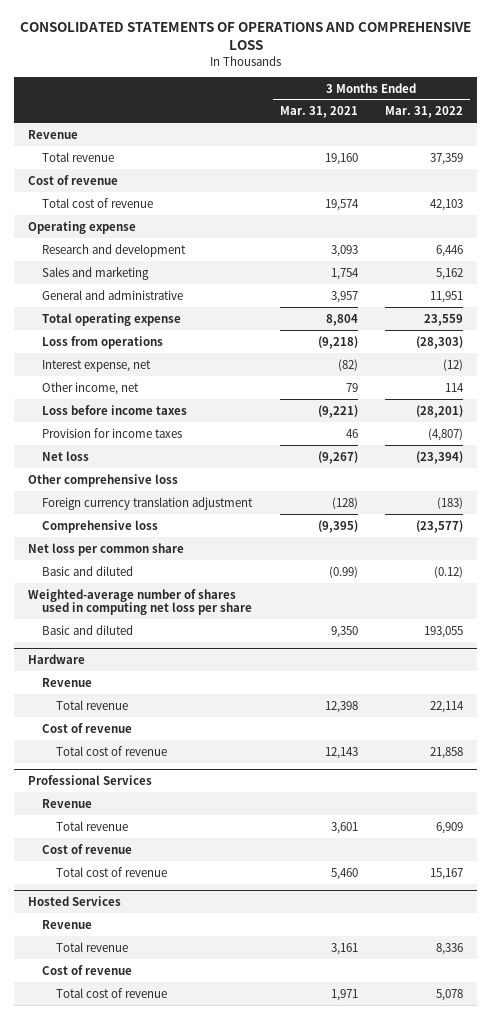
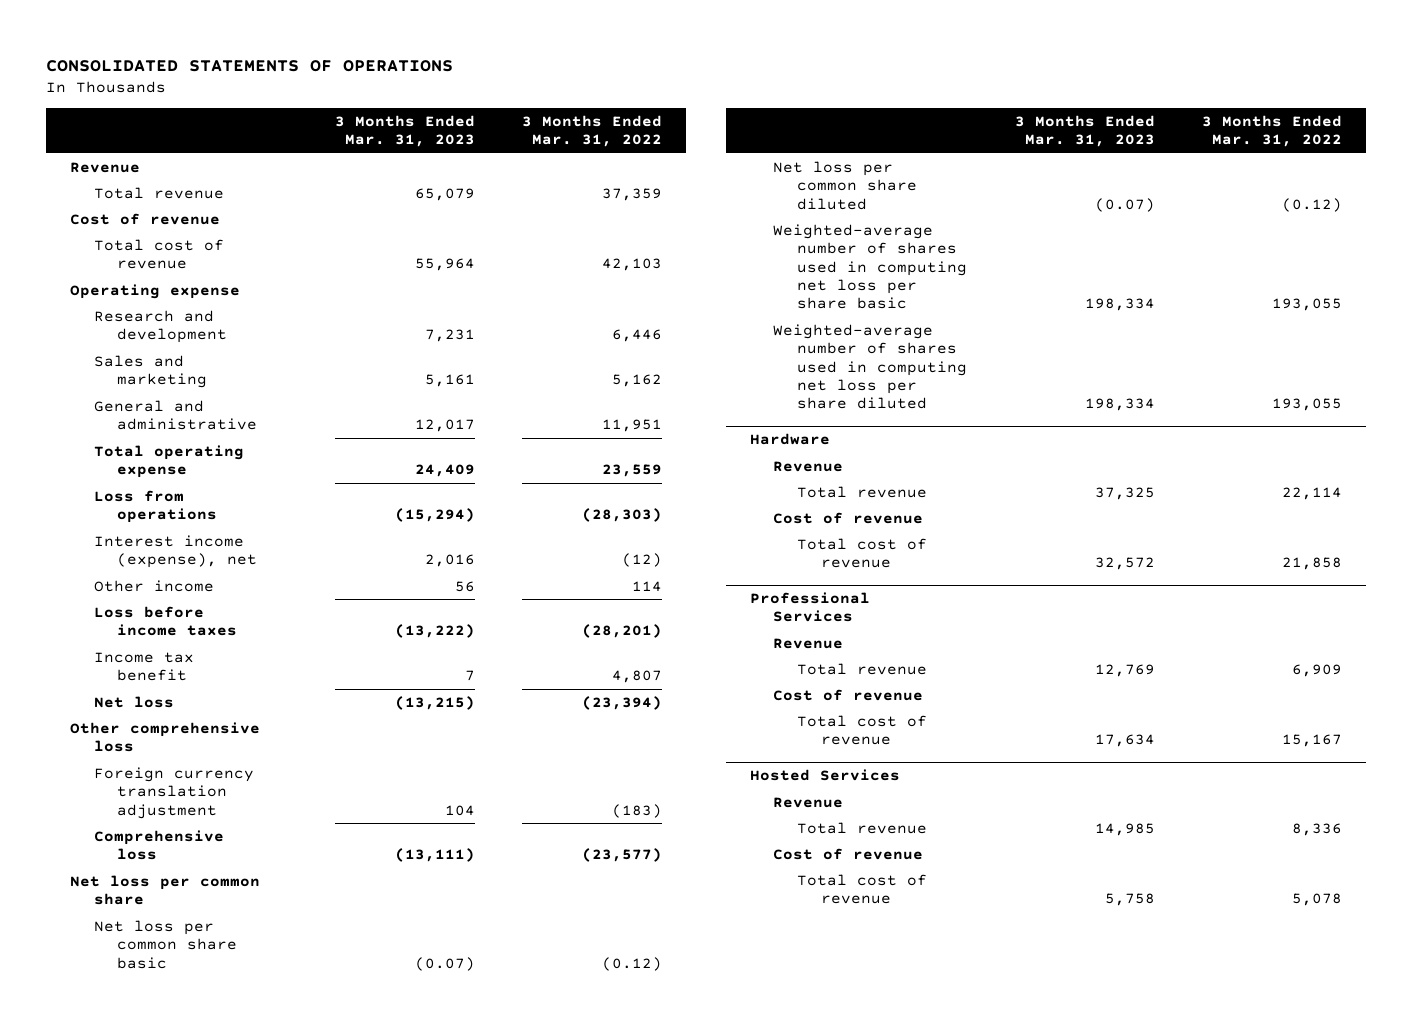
- CONSOLIDATED STATEMENTS OF OPERATIONS AND COMPREHENSIVE LOSS
+ CONSOLIDATED STATEMENTS OF OPERATIONS
- | 3 Months Ended Mar. 31, 2021 | 3 Months Ended Mar. 31, 2022
+ | 3 Months Ended Mar. 31, 2023 | 3 Months Ended Mar. 31, 2022
- Interest expense, net | (82) | (12)
- Other income, net | 79 | 114
+ Interest income (expense), net | 2,016 | (12)
+ Other income | 56 | 114
- Provision for income taxes | 46 | (4,807)
+ Income tax benefit | 7 | 4,807
- Basic and diluted | (0.99) | (0.12)
- Weighted-average number of shares used in computing net loss per share
- Basic and diluted | 9,350 | 193,055
+ Net loss per common share basic | (0.07) | (0.12)
+ Net loss per common share diluted | (0.07) | (0.12)
+ Weighted-average number of shares used in computing net loss per share basic | 198,334 | 193,055
+ Weighted-average number of shares used in computing net loss per share diluted | 198,334 | 193,055

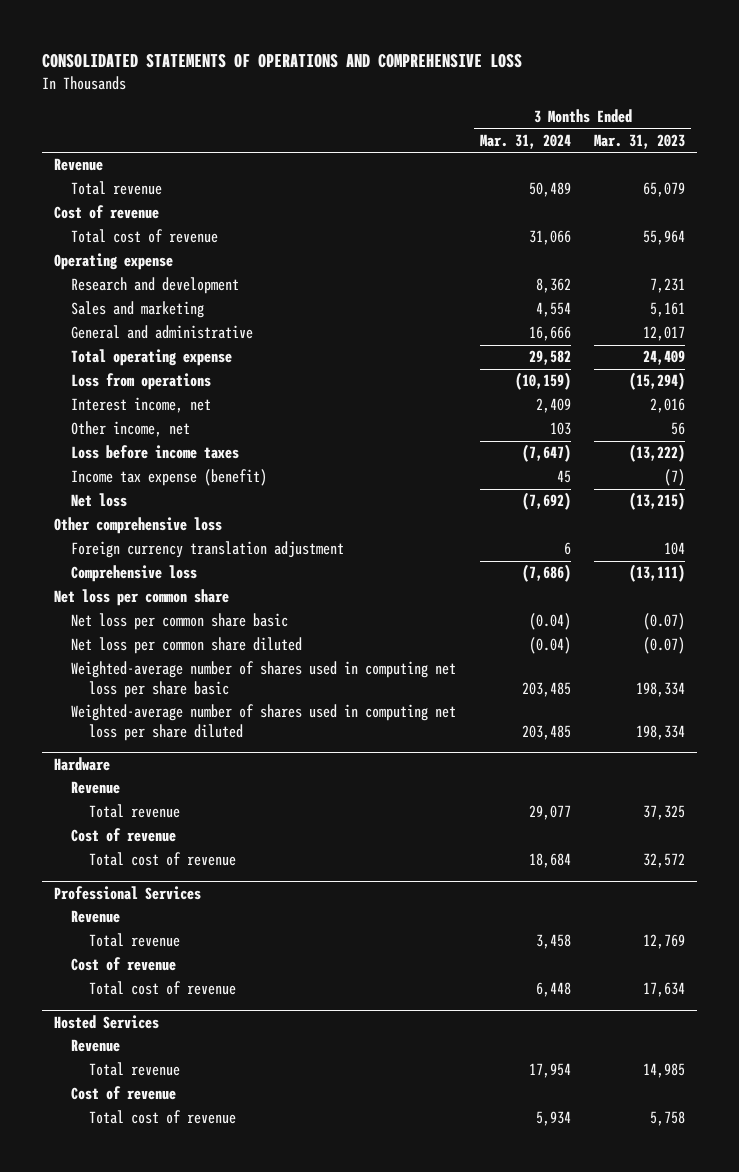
- CONSOLIDATED STATEMENTS OF OPERATIONS
+ CONSOLIDATED STATEMENTS OF OPERATIONS AND COMPREHENSIVE LOSS
- | 3 Months Ended Mar. 31, 2023 | 3 Months Ended Mar. 31, 2022
+ | 3 Months Ended Mar. 31, 2024 | 3 Months Ended Mar. 31, 2023
- Interest income (expense), net | 2,016 | (12)
- Other income | 56 | 114
+ Interest income, net | 2,409 | 2,016
+ Other income, net | 103 | 56
- Income tax benefit | 7 | 4,807
+ Income tax expense (benefit) | 45 | (7)

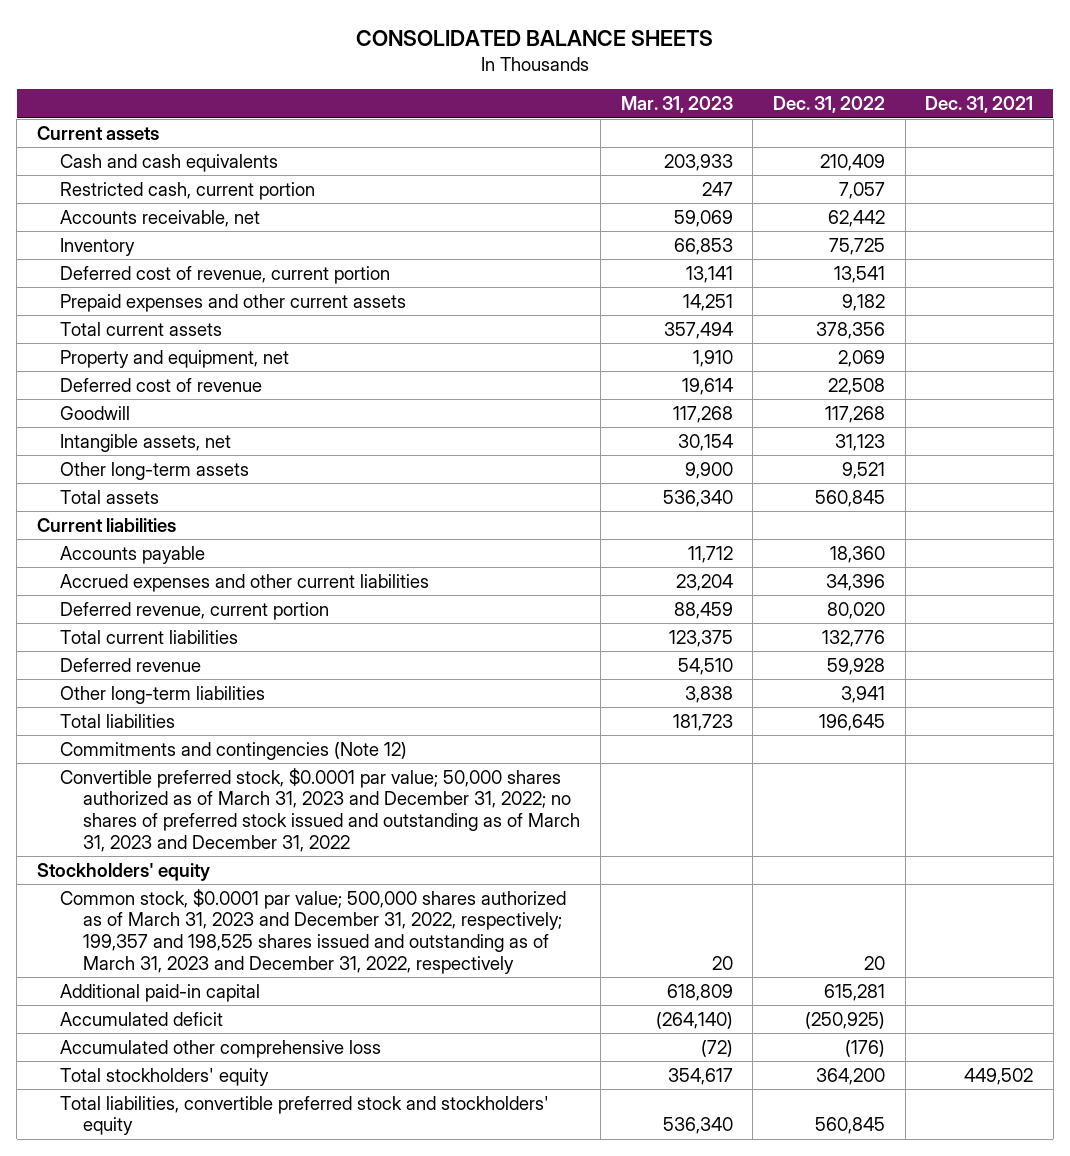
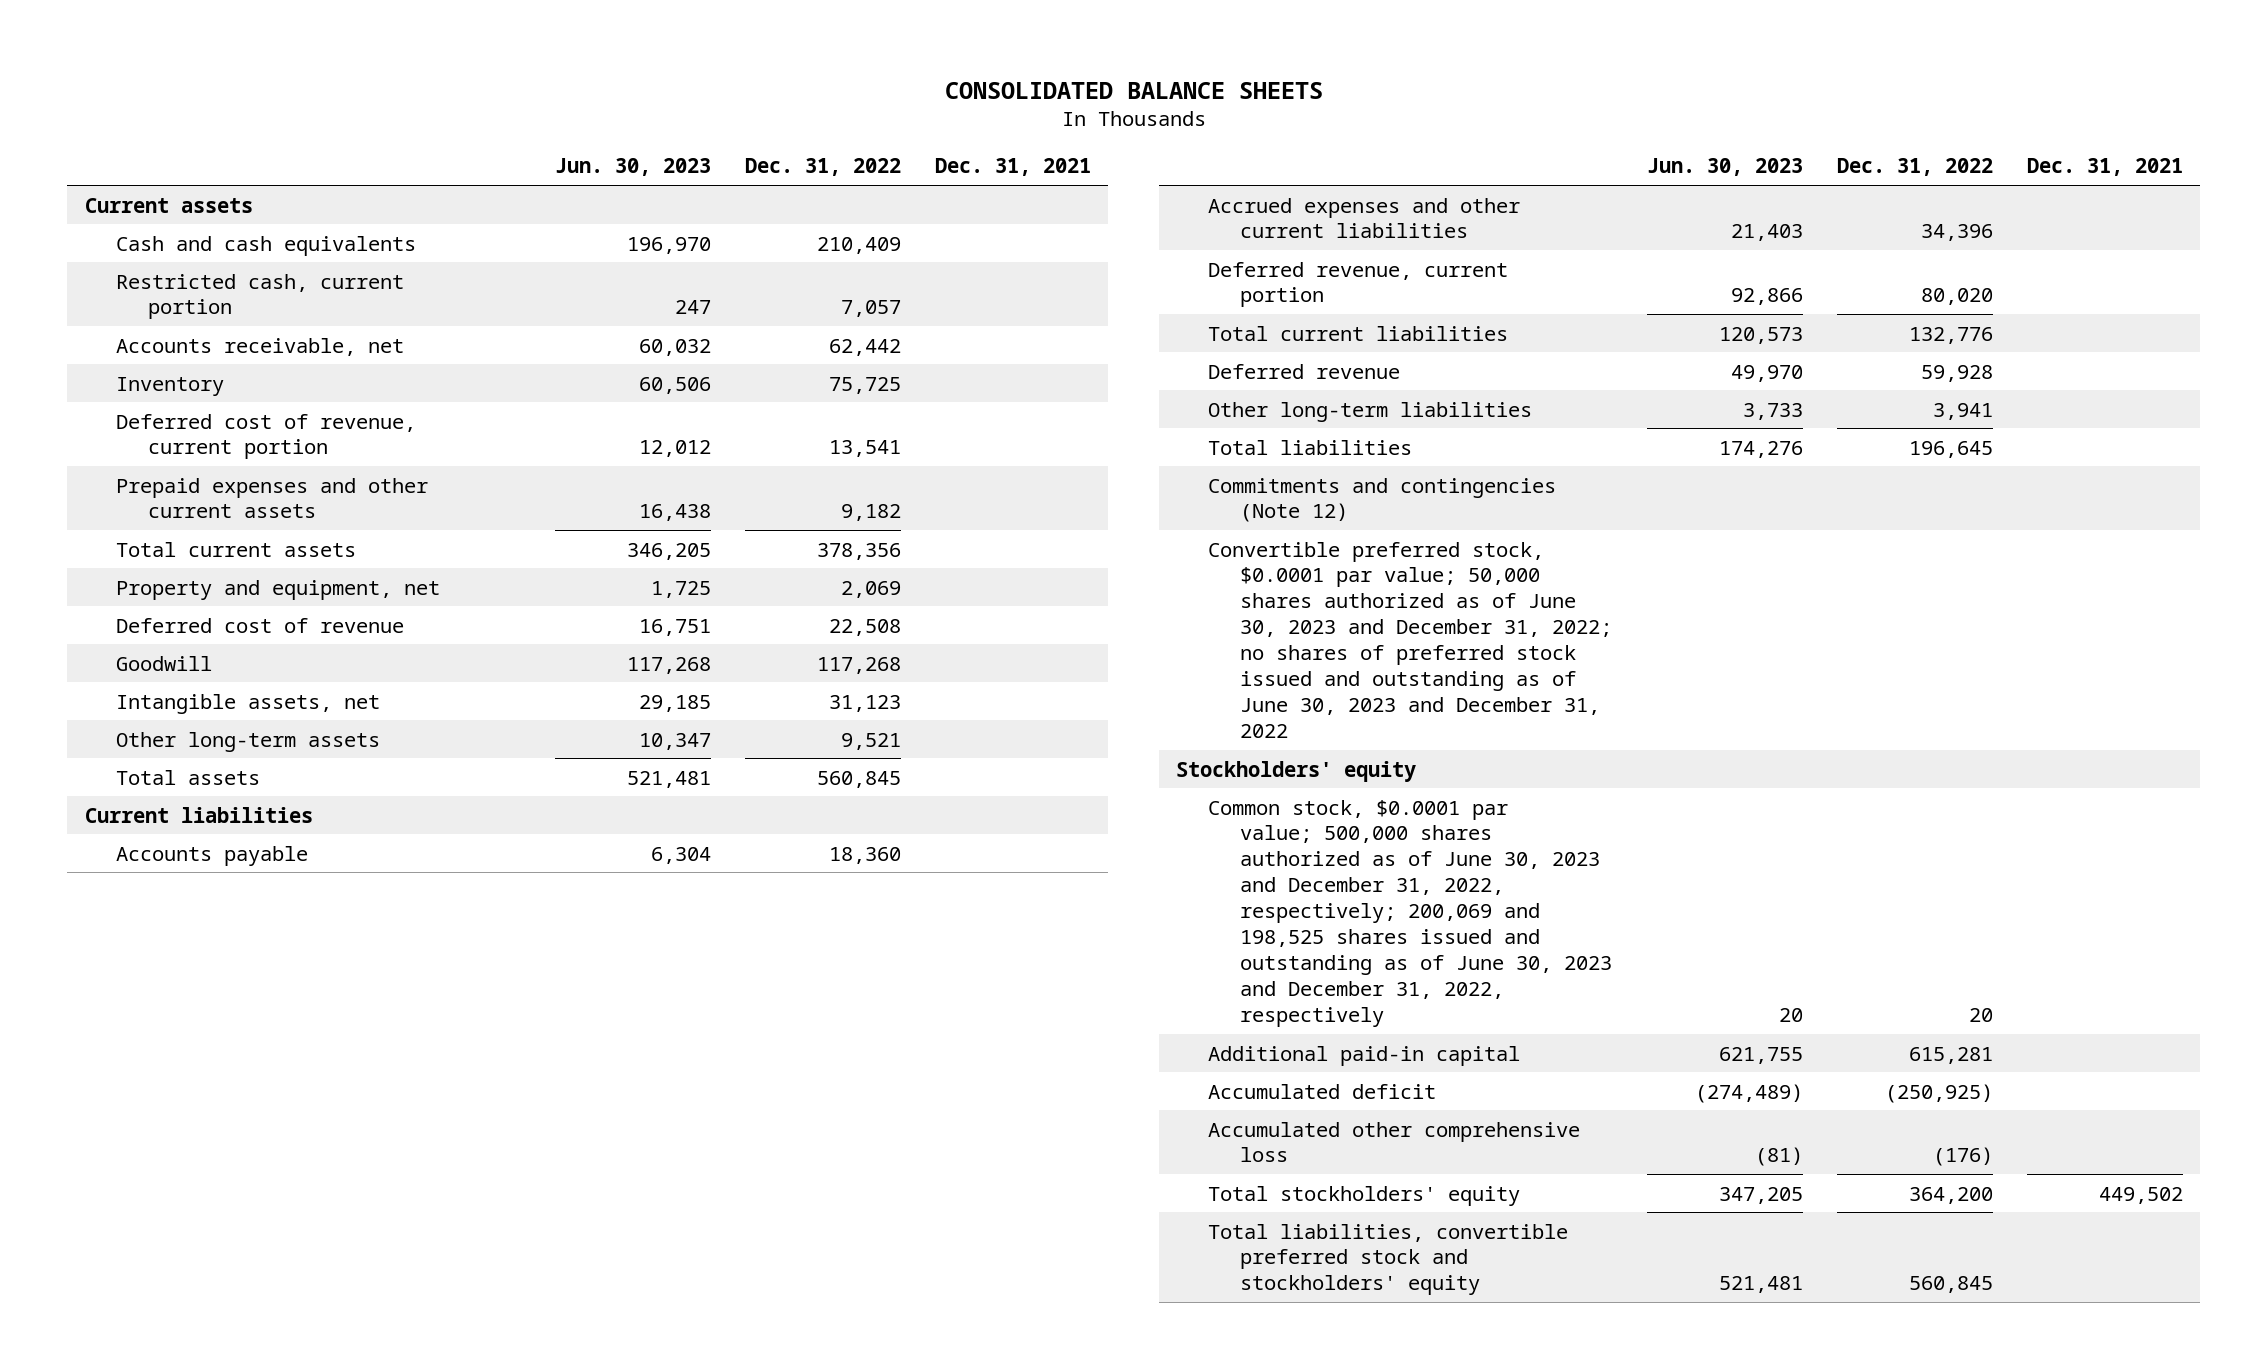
- | Mar. 31, 2023 | Dec. 31, 2022 | Dec. 31, 2021
+ | Jun. 30, 2023 | Dec. 31, 2022 | Dec. 31, 2021
- Convertible preferred stock, $0.0001 par value; 50,000 shares authorized as of March 31, 2023 and December 31, 2022; no shares of preferred stock issued and outstanding as of March 31, 2023 and December 31, 2022
+ Convertible preferred stock, $0.0001 par value; 50,000 shares authorized as of June 30, 2023 and December 31, 2022; no shares of preferred stock issued and outstanding as of June 30, 2023 and December 31, 2022
- Common stock, $0.0001 par value; 500,000 shares authorized as of March 31, 2023 and December 31, 2022, respectively; 199,357 and 198,525 shares issued and outstanding as of March 31, 2023 and December 31, 2022, respectively | 20 | 20 |
+ Common stock, $0.0001 par value; 500,000 shares authorized as of June 30, 2023 and December 31, 2022, respectively; 200,069 and 198,525 shares issued and outstanding as of June 30, 2023 and December 31, 2022, respectively | 20 | 20 |

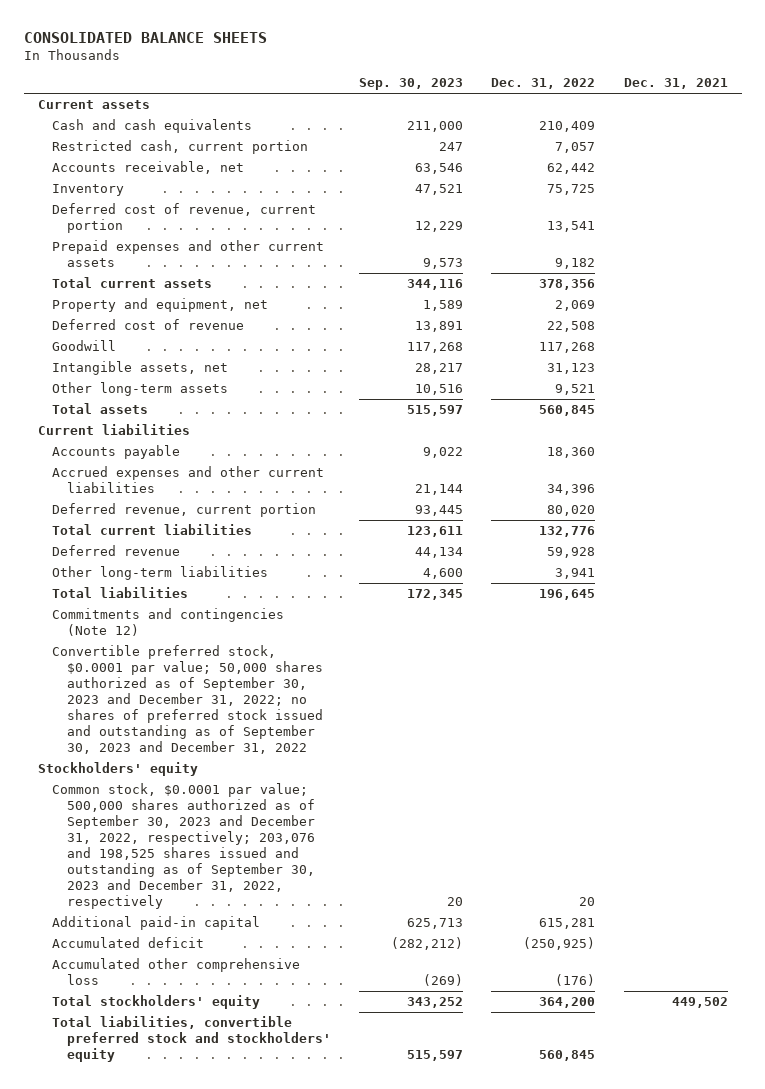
- | Jun. 30, 2023 | Dec. 31, 2022 | Dec. 31, 2021
+ | Sep. 30, 2023 | Dec. 31, 2022 | Dec. 31, 2021
- Convertible preferred stock, $0.0001 par value; 50,000 shares authorized as of June 30, 2023 and December 31, 2022; no shares of preferred stock issued and outstanding as of June 30, 2023 and December 31, 2022
+ Convertible preferred stock, $0.0001 par value; 50,000 shares authorized as of September 30, 2023 and December 31, 2022; no shares of preferred stock issued and outstanding as of September 30, 2023 and December 31, 2022
- Common stock, $0.0001 par value; 500,000 shares authorized as of June 30, 2023 and December 31, 2022, respectively; 200,069 and 198,525 shares issued and outstanding as of June 30, 2023 and December 31, 2022, respectively | 20 | 20 |
+ Common stock, $0.0001 par value; 500,000 shares authorized as of September 30, 2023 and December 31, 2022, respectively; 203,076 and 198,525 shares issued and outstanding as of September 30, 2023 and December 31, 2022, respectively | 20 | 20 |

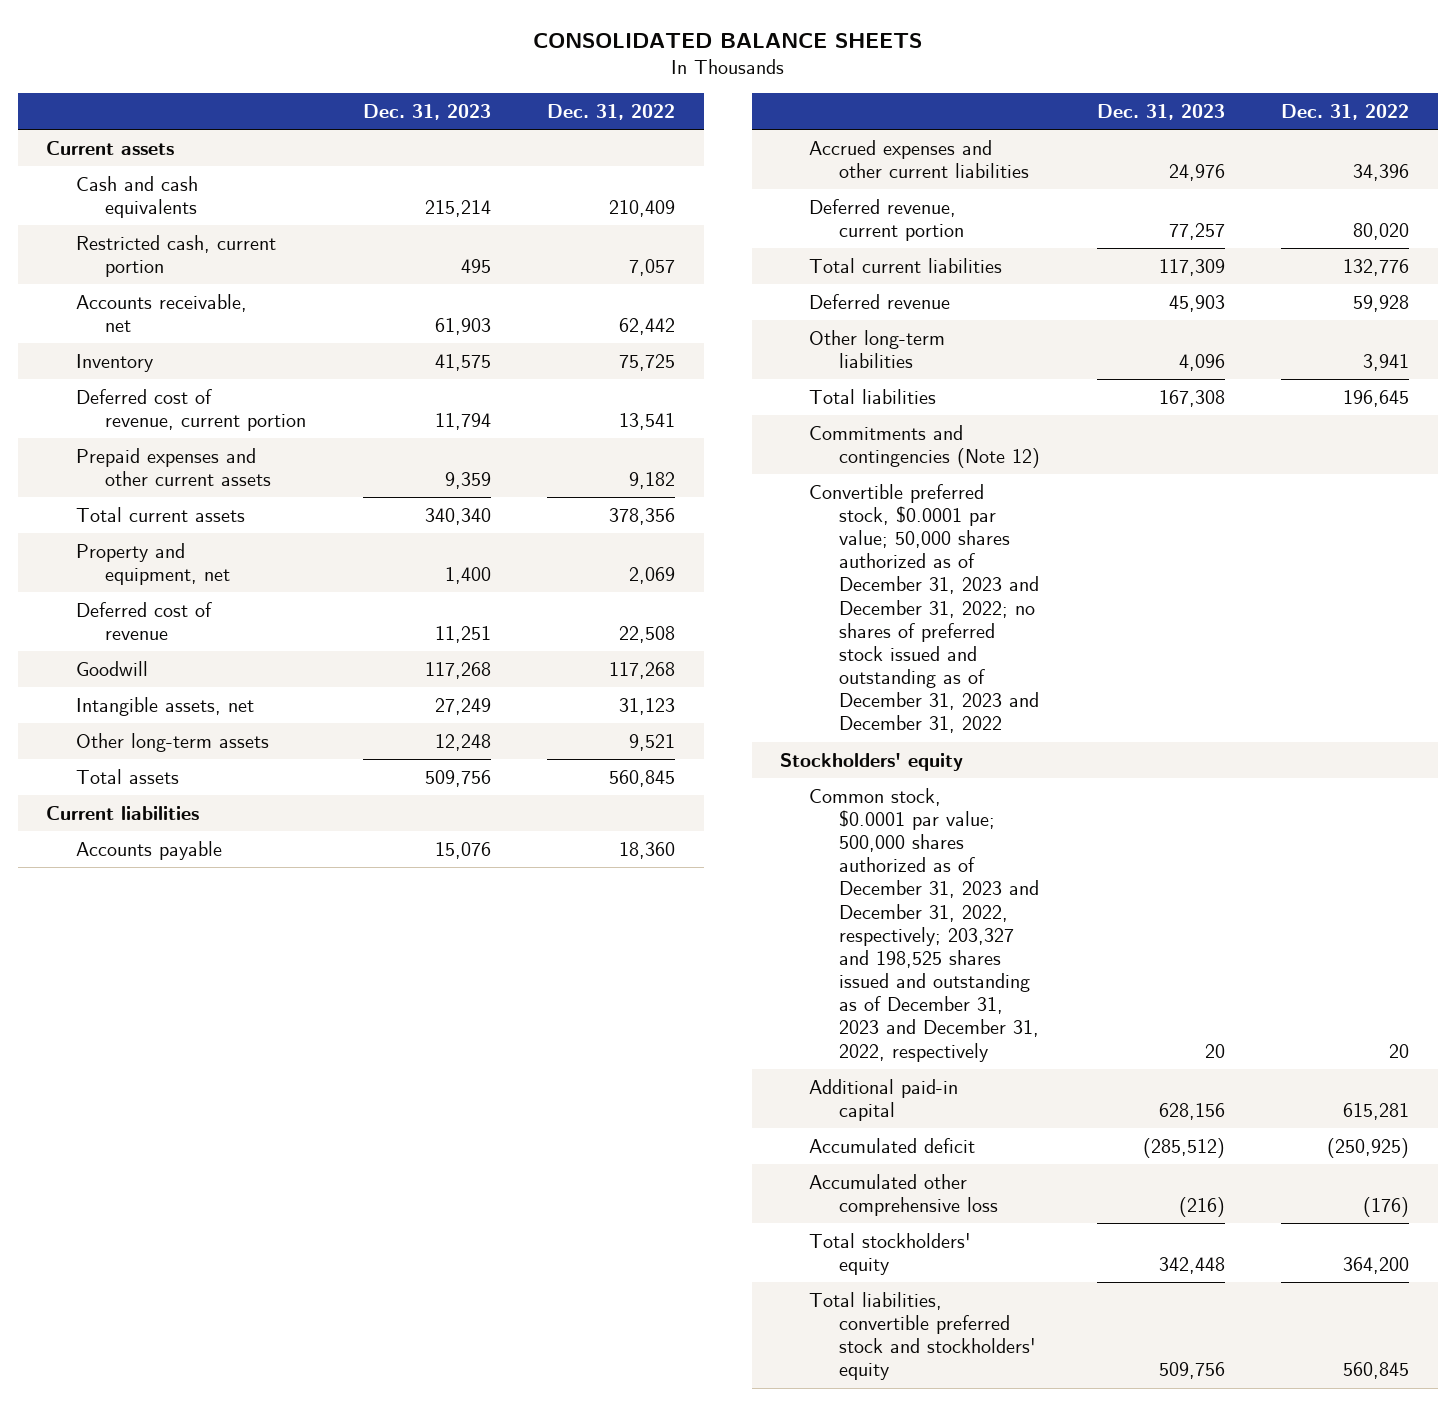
- | Sep. 30, 2023 | Dec. 31, 2022 | Dec. 31, 2021
+ | Dec. 31, 2023 | Dec. 31, 2022
- Convertible preferred stock, $0.0001 par value; 50,000 shares authorized as of September 30, 2023 and December 31, 2022; no shares of preferred stock issued and outstanding as of September 30, 2023 and December 31, 2022
+ Convertible preferred stock, $0.0001 par value; 50,000 shares authorized as of December 31, 2023 and December 31, 2022; no shares of preferred stock issued and outstanding as of December 31, 2023 and December 31, 2022
- Common stock, $0.0001 par value; 500,000 shares authorized as of September 30, 2023 and December 31, 2022, respectively; 203,076 and 198,525 shares issued and outstanding as of September 30, 2023 and December 31, 2022, respectively | 20 | 20 |
+ Common stock, $0.0001 par value; 500,000 shares authorized as of December 31, 2023 and December 31, 2022, respectively; 203,327 and 198,525 shares issued and outstanding as of December 31, 2023 and December 31, 2022, respectively | 20 | 20

